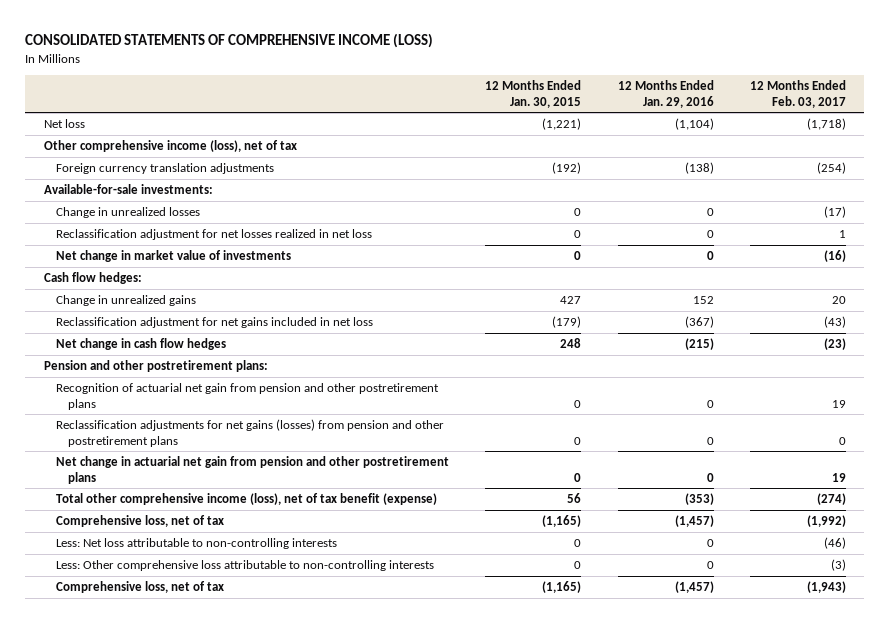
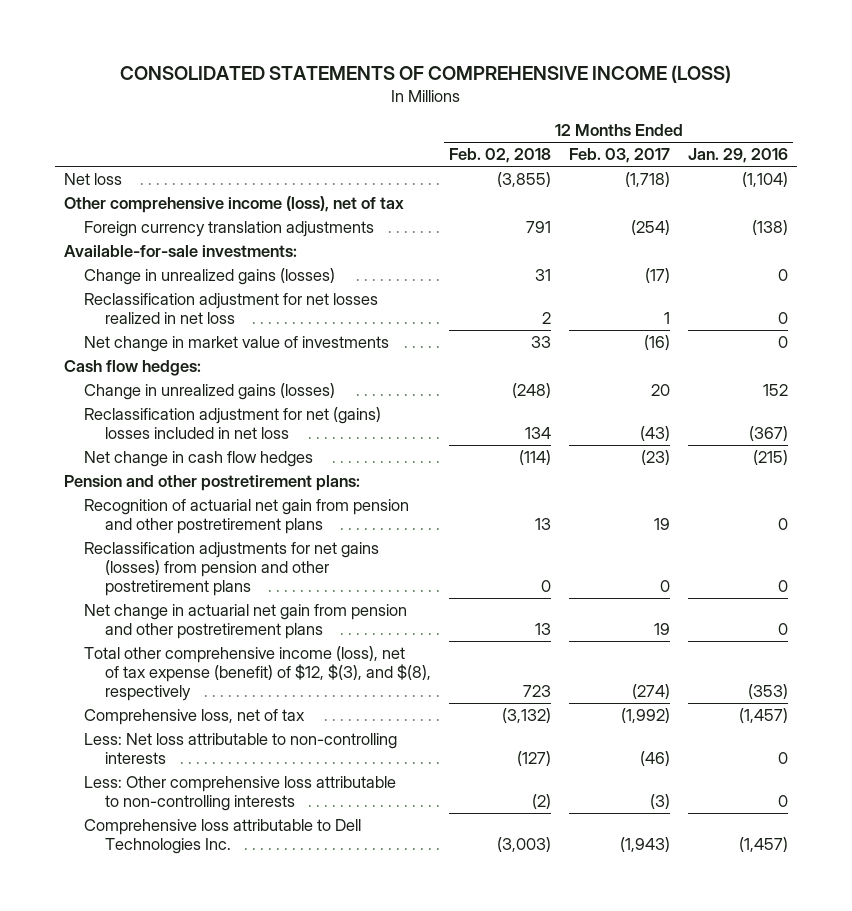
- | 12 Months Ended Jan. 30, 2015 | 12 Months Ended Jan. 29, 2016 | 12 Months Ended Feb. 03, 2017
+ | 12 Months Ended Feb. 02, 2018 | 12 Months Ended Feb. 03, 2017 | 12 Months Ended Jan. 29, 2016
- Change in unrealized losses | 0 | 0 | (17)
+ Change in unrealized gains (losses) | 31 | (17) | 0
- Change in unrealized gains | 427 | 152 | 20
- Reclassification adjustment for net gains included in net loss | (179) | (367) | (43)
+ Change in unrealized gains (losses) | (248) | 20 | 152
+ Reclassification adjustment for net (gains) losses included in net loss | 134 | (43) | (367)
- Total other comprehensive income (loss), net of tax benefit (expense) | 56 | (353) | (274)
+ Total other comprehensive income (loss), net of tax expense (benefit) of $12, $(3), and $(8), respectively | 723 | (274) | (353)
- Comprehensive loss, net of tax | (1,165) | (1,457) | (1,943)
+ Comprehensive loss attributable to Dell Technologies Inc. | (3,003) | (1,943) | (1,457)

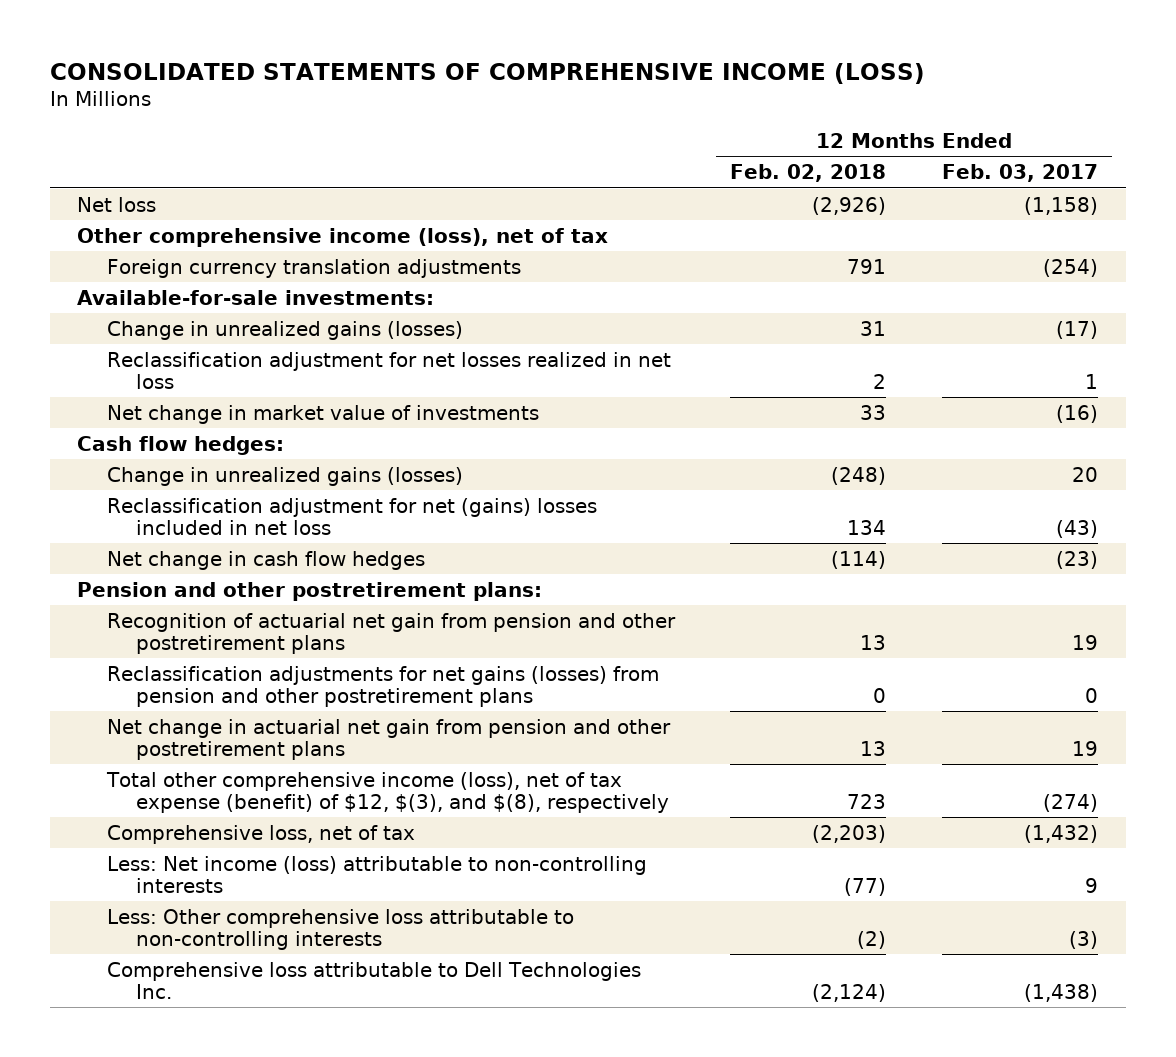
- | 12 Months Ended Feb. 02, 2018 | 12 Months Ended Feb. 03, 2017 | 12 Months Ended Jan. 29, 2016
+ | 12 Months Ended Feb. 02, 2018 | 12 Months Ended Feb. 03, 2017
- Net loss | (3,855) | (1,718) | (1,104)
+ Net loss | (2,926) | (1,158)
- Comprehensive loss, net of tax | (3,132) | (1,992) | (1,457)
- Less: Net loss attributable to non-controlling interests | (127) | (46) | 0
+ Comprehensive loss, net of tax | (2,203) | (1,432)
+ Less: Net income (loss) attributable to non-controlling interests | (77) | 9
- Comprehensive loss attributable to Dell Technologies Inc. | (3,003) | (1,943) | (1,457)
+ Comprehensive loss attributable to Dell Technologies Inc. | (2,124) | (1,438)

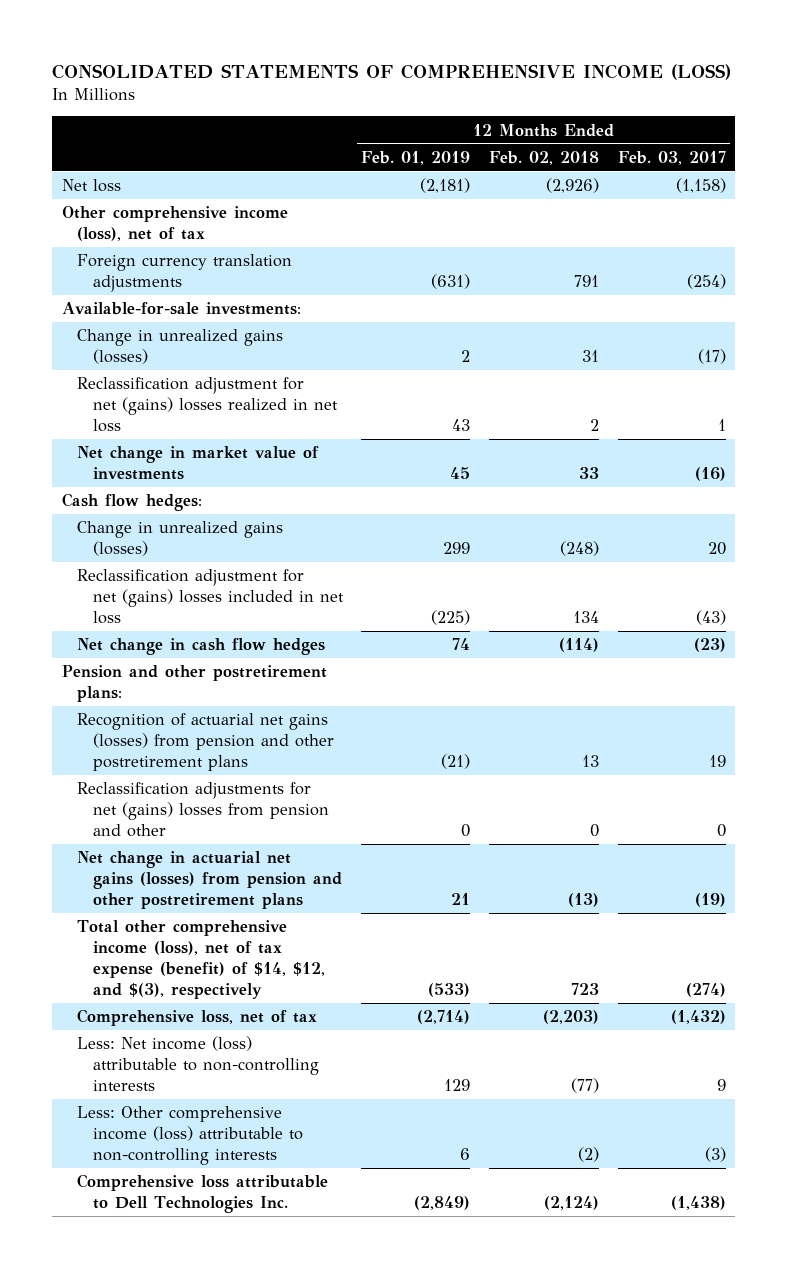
- | 12 Months Ended Feb. 02, 2018 | 12 Months Ended Feb. 03, 2017
+ | 12 Months Ended Feb. 01, 2019 | 12 Months Ended Feb. 02, 2018 | 12 Months Ended Feb. 03, 2017
- Reclassification adjustment for net losses realized in net loss | 2 | 1
+ Reclassification adjustment for net (gains) losses realized in net loss | 43 | 2 | 1
- Recognition of actuarial net gain from pension and other postretirement plans | 13 | 19
- Reclassification adjustments for net gains (losses) from pension and other postretirement plans | 0 | 0
- Net change in actuarial net gain from pension and other postretirement plans | 13 | 19
- Total other comprehensive income (loss), net of tax expense (benefit) of $12, $(3), and $(8), respectively | 723 | (274)
+ Recognition of actuarial net gains (losses) from pension and other postretirement plans | (21) | 13 | 19
+ Reclassification adjustments for net (gains) losses from pension and other | 0 | 0 | 0
+ Net change in actuarial net gains (losses) from pension and other postretirement plans | 21 | (13) | (19)
+ Total other comprehensive income (loss), net of tax expense (benefit) of $14, $12, and $(3), respectively | (533) | 723 | (274)
- Less: Other comprehensive loss attributable to non-controlling interests | (2) | (3)
+ Less: Other comprehensive income (loss) attributable to non-controlling interests | 6 | (2) | (3)

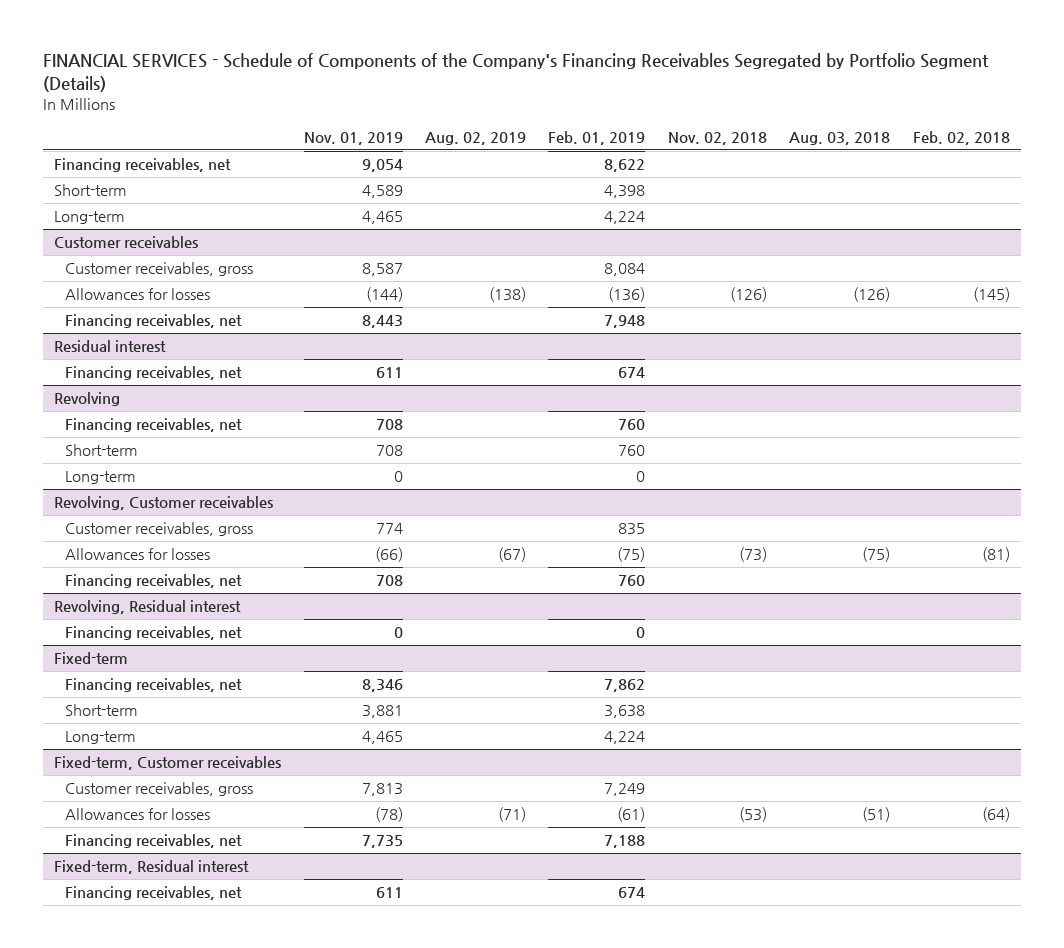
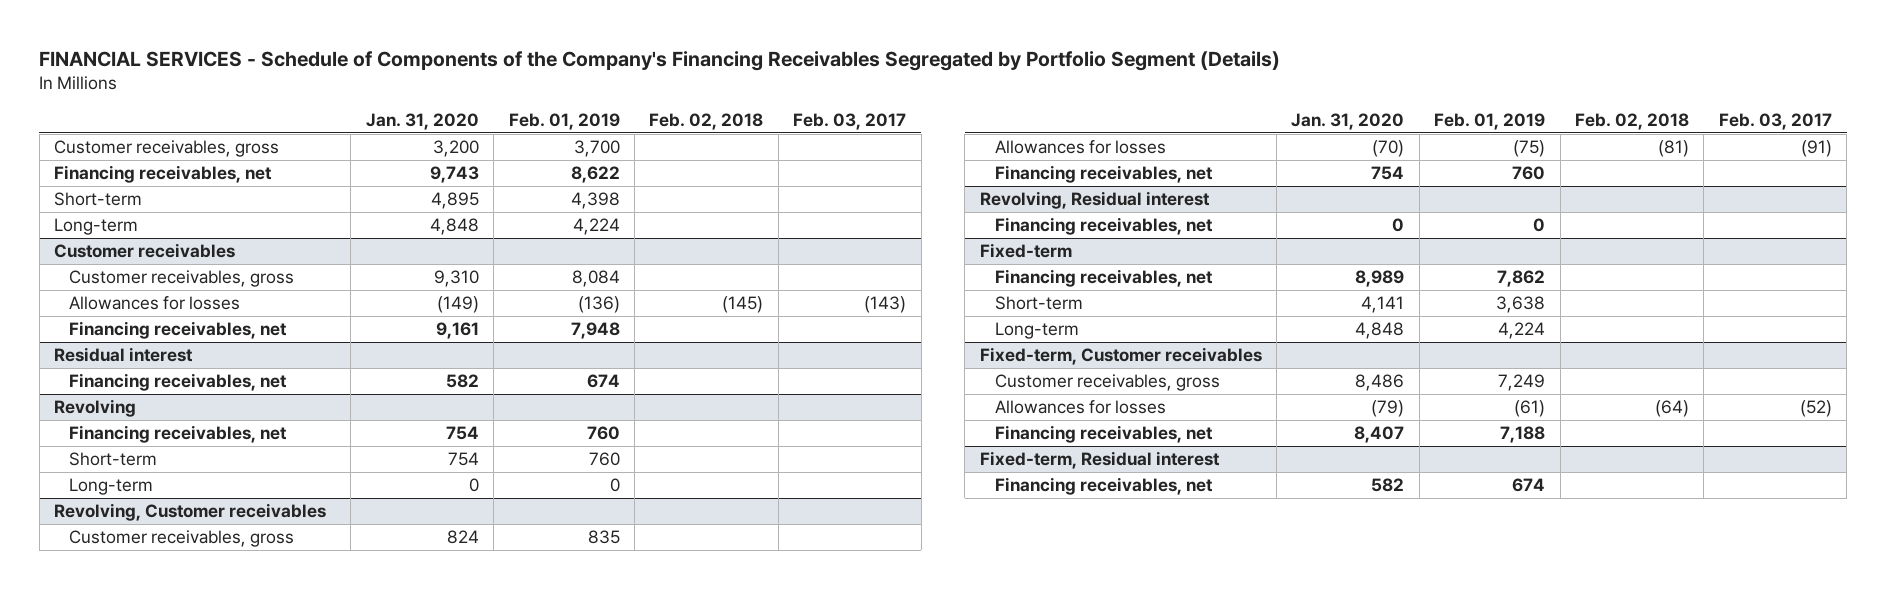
- | Nov. 01, 2019 | Aug. 02, 2019 | Feb. 01, 2019 | Nov. 02, 2018 | Aug. 03, 2018 | Feb. 02, 2018
+ | Jan. 31, 2020 | Feb. 01, 2019 | Feb. 02, 2018 | Feb. 03, 2017
+ Customer receivables, gross | 3,200 | 3,700 | |

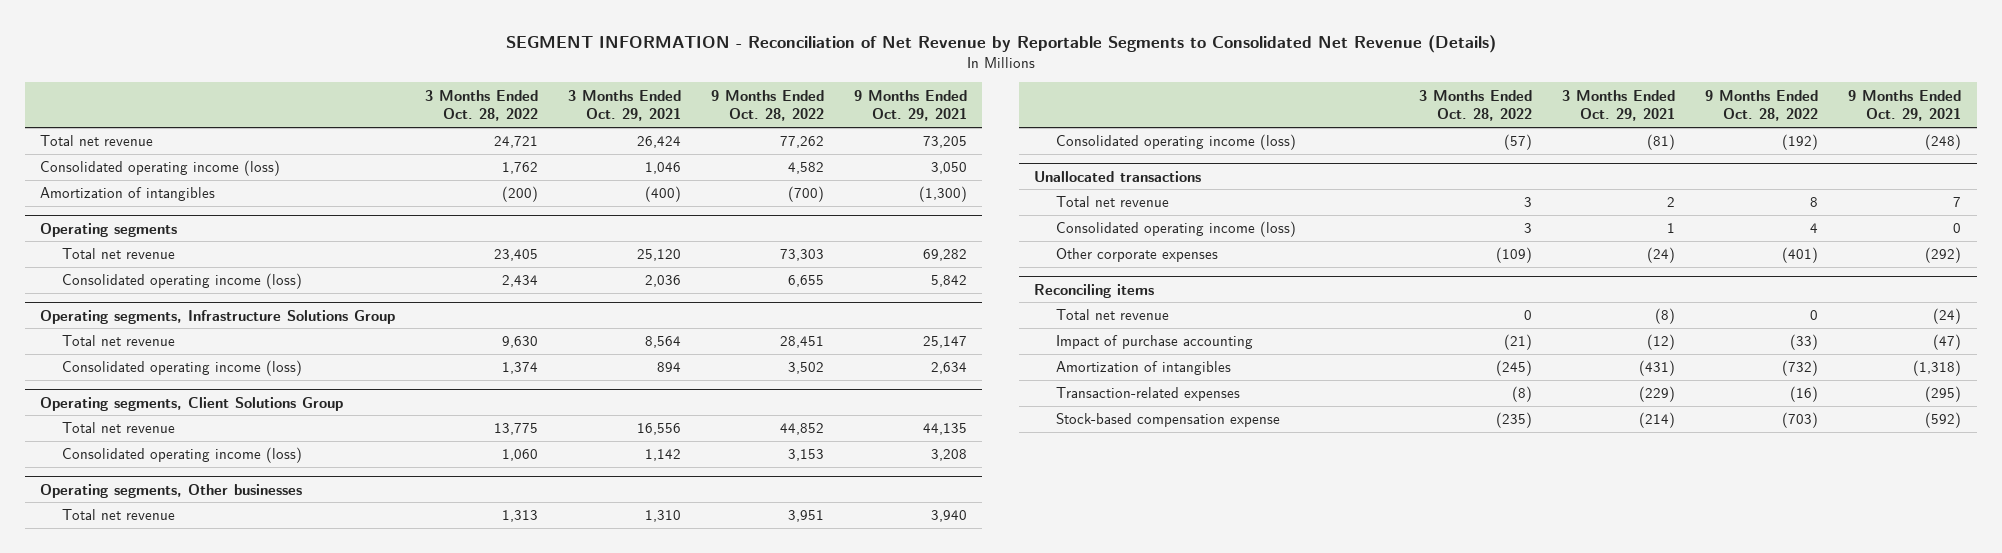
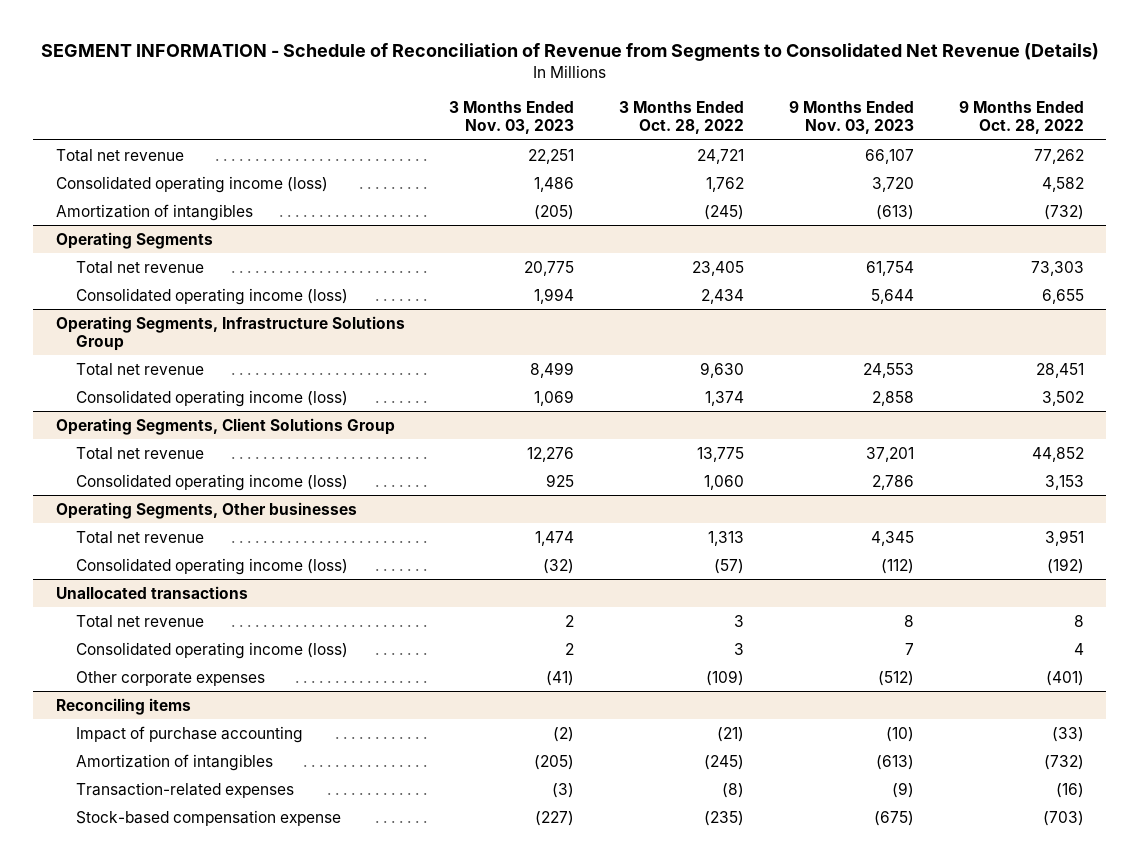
- SEGMENT INFORMATION - Reconciliation of Net Revenue by Reportable Segments to Consolidated Net Revenue (Details)
+ SEGMENT INFORMATION - Schedule of Reconciliation of Revenue from Segments to Consolidated Net Revenue (Details)
- | 3 Months Ended Oct. 28, 2022 | 3 Months Ended Oct. 29, 2021 | 9 Months Ended Oct. 28, 2022 | 9 Months Ended Oct. 29, 2021
+ | 3 Months Ended Nov. 03, 2023 | 3 Months Ended Oct. 28, 2022 | 9 Months Ended Nov. 03, 2023 | 9 Months Ended Oct. 28, 2022
- Amortization of intangibles | (200) | (400) | (700) | (1,300)
- Operating segments
+ Amortization of intangibles | (205) | (245) | (613) | (732)
+ Operating Segments
- Operating segments, Infrastructure Solutions Group
+ Operating Segments, Infrastructure Solutions Group
- Operating segments, Client Solutions Group
+ Operating Segments, Client Solutions Group
- Operating segments, Other businesses
+ Operating Segments, Other businesses
@ Reconciling items
- Total net revenue | 0 | (8) | 0 | (24)

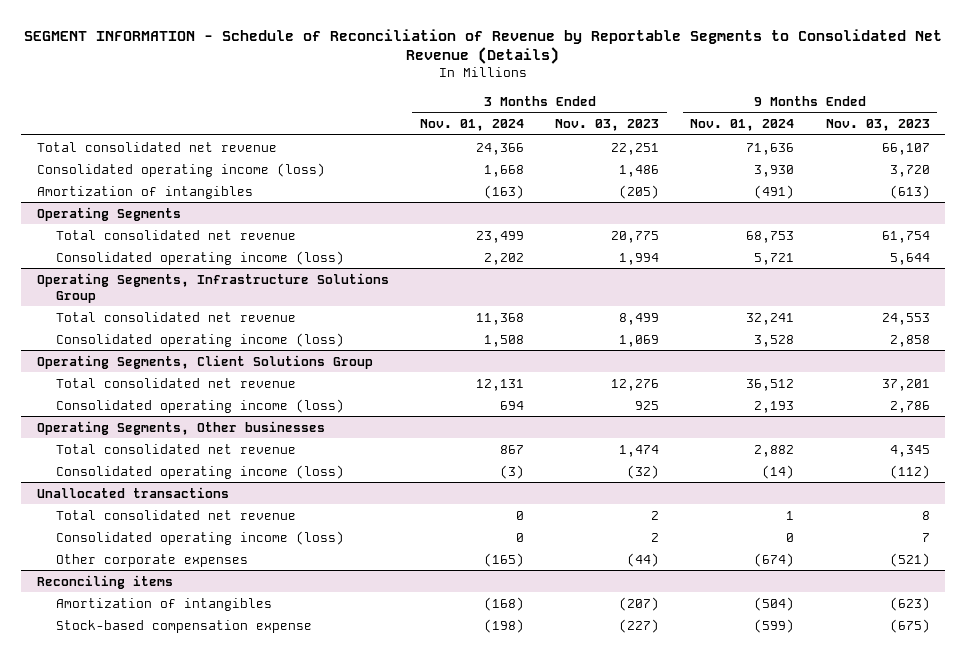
- SEGMENT INFORMATION - Schedule of Reconciliation of Revenue from Segments to Consolidated Net Revenue (Details)
+ SEGMENT INFORMATION - Schedule of Reconciliation of Revenue by Reportable Segments to Consolidated Net Revenue (Details)
- | 3 Months Ended Nov. 03, 2023 | 3 Months Ended Oct. 28, 2022 | 9 Months Ended Nov. 03, 2023 | 9 Months Ended Oct. 28, 2022
+ | 3 Months Ended Nov. 01, 2024 | 3 Months Ended Nov. 03, 2023 | 9 Months Ended Nov. 01, 2024 | 9 Months Ended Nov. 03, 2023
- Total net revenue | 22,251 | 24,721 | 66,107 | 77,262
+ Total consolidated net revenue | 24,366 | 22,251 | 71,636 | 66,107
@ Operating Segments
- Total net revenue | 20,775 | 23,405 | 61,754 | 73,303
+ Total consolidated net revenue | 23,499 | 20,775 | 68,753 | 61,754
@ Operating Segments, Infrastructure Solutions Group
- Total net revenue | 8,499 | 9,630 | 24,553 | 28,451
+ Total consolidated net revenue | 11,368 | 8,499 | 32,241 | 24,553
@ Operating Segments, Client Solutions Group
- Total net revenue | 12,276 | 13,775 | 37,201 | 44,852
+ Total consolidated net revenue | 12,131 | 12,276 | 36,512 | 37,201
@ Operating Segments, Other businesses
- Total net revenue | 1,474 | 1,313 | 4,345 | 3,951
+ Total consolidated net revenue | 867 | 1,474 | 2,882 | 4,345
@ Unallocated transactions
- Total net revenue | 2 | 3 | 8 | 8
+ Total consolidated net revenue | 0 | 2 | 1 | 8
- Other corporate expenses | (41) | (109) | (512) | (401)
+ Other corporate expenses | (165) | (44) | (674) | (521)
@ Reconciling items
- Impact of purchase accounting | (2) | (21) | (10) | (33)
- Amortization of intangibles | (205) | (245) | (613) | (732)
- Transaction-related expenses | (3) | (8) | (9) | (16)
+ Amortization of intangibles | (168) | (207) | (504) | (623)

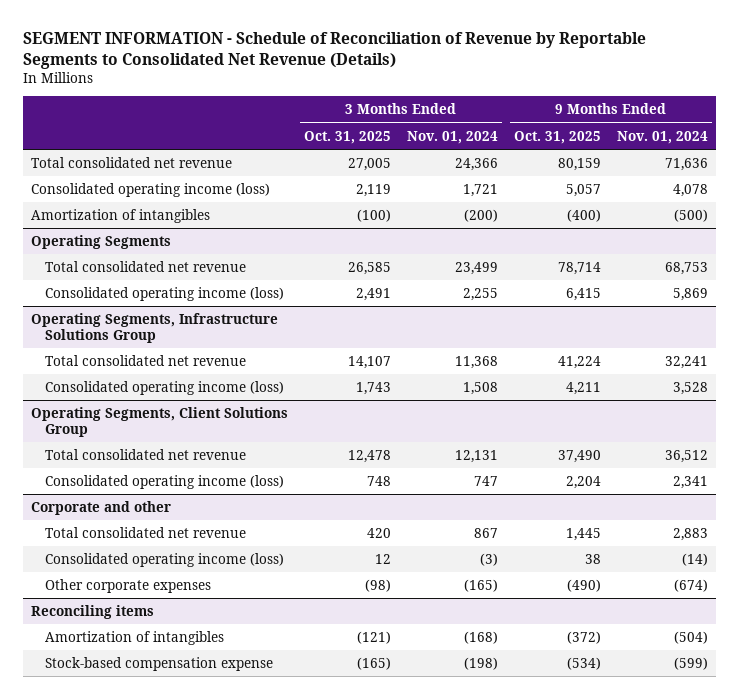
- | 3 Months Ended Nov. 01, 2024 | 3 Months Ended Nov. 03, 2023 | 9 Months Ended Nov. 01, 2024 | 9 Months Ended Nov. 03, 2023
+ | 3 Months Ended Oct. 31, 2025 | 3 Months Ended Nov. 01, 2024 | 9 Months Ended Oct. 31, 2025 | 9 Months Ended Nov. 01, 2024
- Consolidated operating income (loss) | 1,668 | 1,486 | 3,930 | 3,720
- Amortization of intangibles | (163) | (205) | (491) | (613)
+ Consolidated operating income (loss) | 2,119 | 1,721 | 5,057 | 4,078
+ Amortization of intangibles | (100) | (200) | (400) | (500)
@ Operating Segments
- Consolidated operating income (loss) | 2,202 | 1,994 | 5,721 | 5,644
+ Consolidated operating income (loss) | 2,491 | 2,255 | 6,415 | 5,869
@ Operating Segments, Client Solutions Group
- Consolidated operating income (loss) | 694 | 925 | 2,193 | 2,786
- Operating Segments, Other businesses
- Total consolidated net revenue | 867 | 1,474 | 2,882 | 4,345
@ Operating Segments, Client Solutions Group
+ Consolidated operating income (loss) | 748 | 747 | 2,204 | 2,341
+ Corporate and other
+ Total consolidated net revenue | 420 | 867 | 1,445 | 2,883
- Unallocated transactions
- Total consolidated net revenue | 0 | 2 | 1 | 8
- Consolidated operating income (loss) | 0 | 2 | 0 | 7

